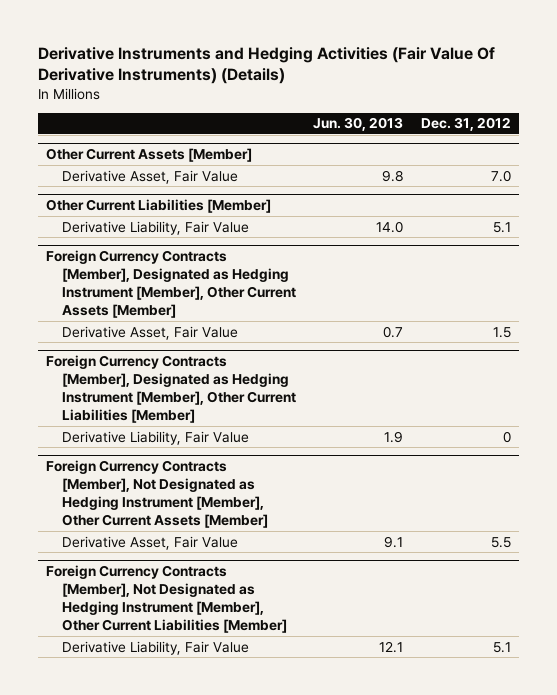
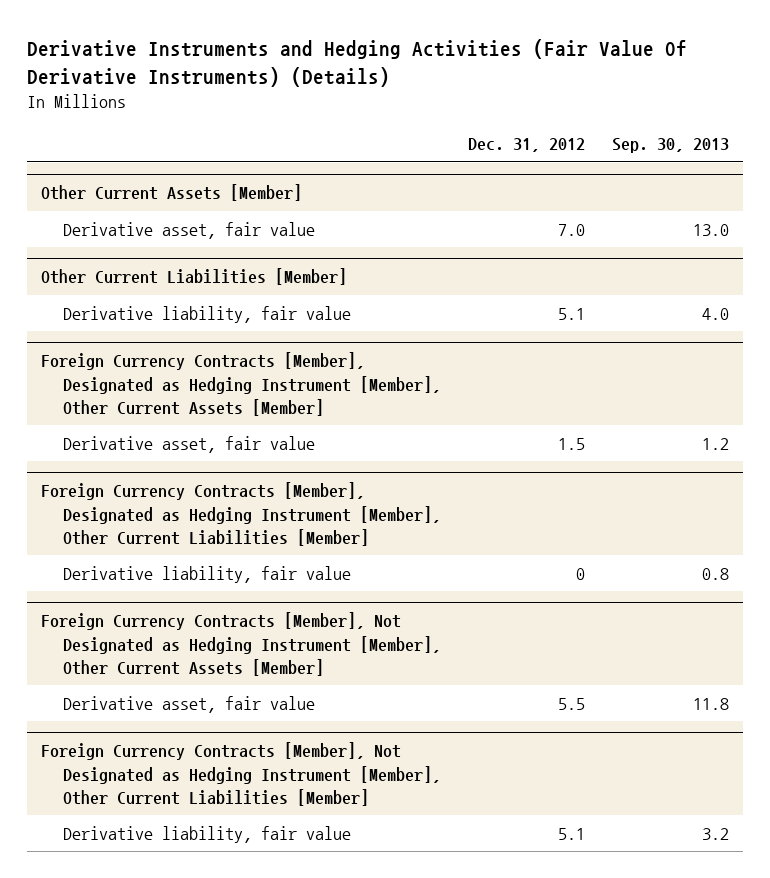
- | Jun. 30, 2013 | Dec. 31, 2012
+ | Dec. 31, 2012 | Sep. 30, 2013
@ Other Current Assets [Member]
- Derivative Asset, Fair Value | 9.8 | 7.0
+ Derivative asset, fair value | 7.0 | 13.0
@ Other Current Liabilities [Member]
- Derivative Liability, Fair Value | 14.0 | 5.1
+ Derivative liability, fair value | 5.1 | 4.0
@ Foreign Currency Contracts [Member], Designated as Hedging Instrument [Member], Other Current Assets [Member]
- Derivative Asset, Fair Value | 0.7 | 1.5
+ Derivative asset, fair value | 1.5 | 1.2
@ Foreign Currency Contracts [Member], Designated as Hedging Instrument [Member], Other Current Liabilities [Member]
- Derivative Liability, Fair Value | 1.9 | 0
+ Derivative liability, fair value | 0 | 0.8
@ Foreign Currency Contracts [Member], Not Designated as Hedging Instrument [Member], Other Current Assets [Member]
- Derivative Asset, Fair Value | 9.1 | 5.5
+ Derivative asset, fair value | 5.5 | 11.8
@ Foreign Currency Contracts [Member], Not Designated as Hedging Instrument [Member], Other Current Liabilities [Member]
- Derivative Liability, Fair Value | 12.1 | 5.1
+ Derivative liability, fair value | 5.1 | 3.2

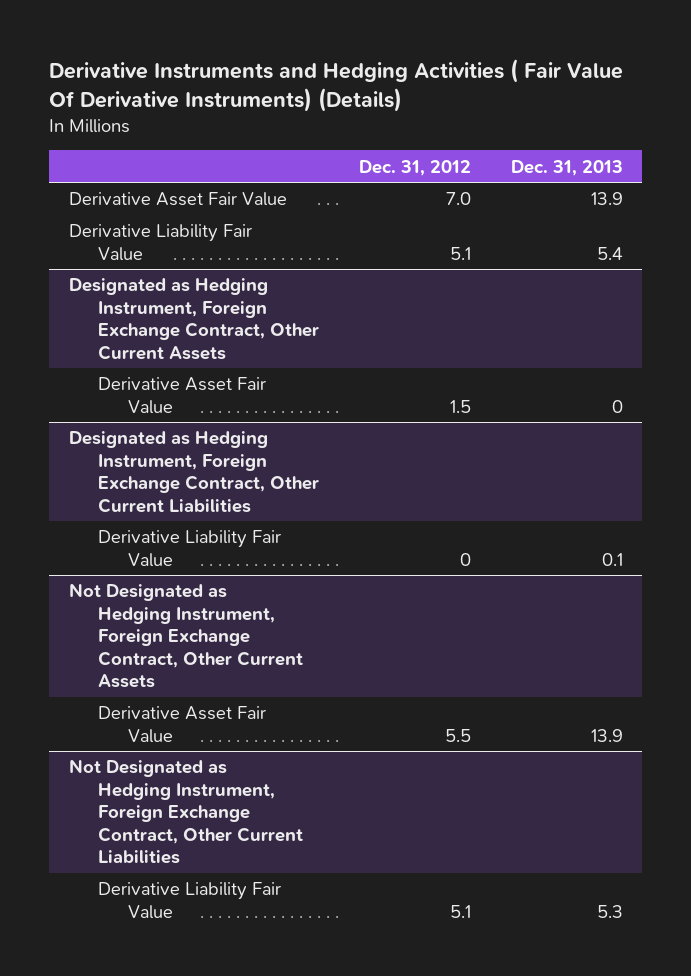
- Derivative Instruments and Hedging Activities (Fair Value Of Derivative Instruments) (Details)
+ Derivative Instruments and Hedging Activities ( Fair Value Of Derivative Instruments) (Details)
- | Dec. 31, 2012 | Sep. 30, 2013
+ | Dec. 31, 2012 | Dec. 31, 2013
- Other Current Assets [Member]
- Derivative asset, fair value | 7.0 | 13.0
- Other Current Liabilities [Member]
- Derivative liability, fair value | 5.1 | 4.0
- Foreign Currency Contracts [Member], Designated as Hedging Instrument [Member], Other Current Assets [Member]
- Derivative asset, fair value | 1.5 | 1.2
- Foreign Currency Contracts [Member], Designated as Hedging Instrument [Member], Other Current Liabilities [Member]
- Derivative liability, fair value | 0 | 0.8
- Foreign Currency Contracts [Member], Not Designated as Hedging Instrument [Member], Other Current Assets [Member]
- Derivative asset, fair value | 5.5 | 11.8
- Foreign Currency Contracts [Member], Not Designated as Hedging Instrument [Member], Other Current Liabilities [Member]
- Derivative liability, fair value | 5.1 | 3.2
+ Derivative Asset Fair Value | 7.0 | 13.9
+ Derivative Liability Fair Value | 5.1 | 5.4
+ Designated as Hedging Instrument, Foreign Exchange Contract, Other Current Assets
+ Derivative Asset Fair Value | 1.5 | 0
+ Designated as Hedging Instrument, Foreign Exchange Contract, Other Current Liabilities
+ Derivative Liability Fair Value | 0 | 0.1
+ Not Designated as Hedging Instrument, Foreign Exchange Contract, Other Current Assets
+ Derivative Asset Fair Value | 5.5 | 13.9
+ Not Designated as Hedging Instrument, Foreign Exchange Contract, Other Current Liabilities
+ Derivative Liability Fair Value | 5.1 | 5.3

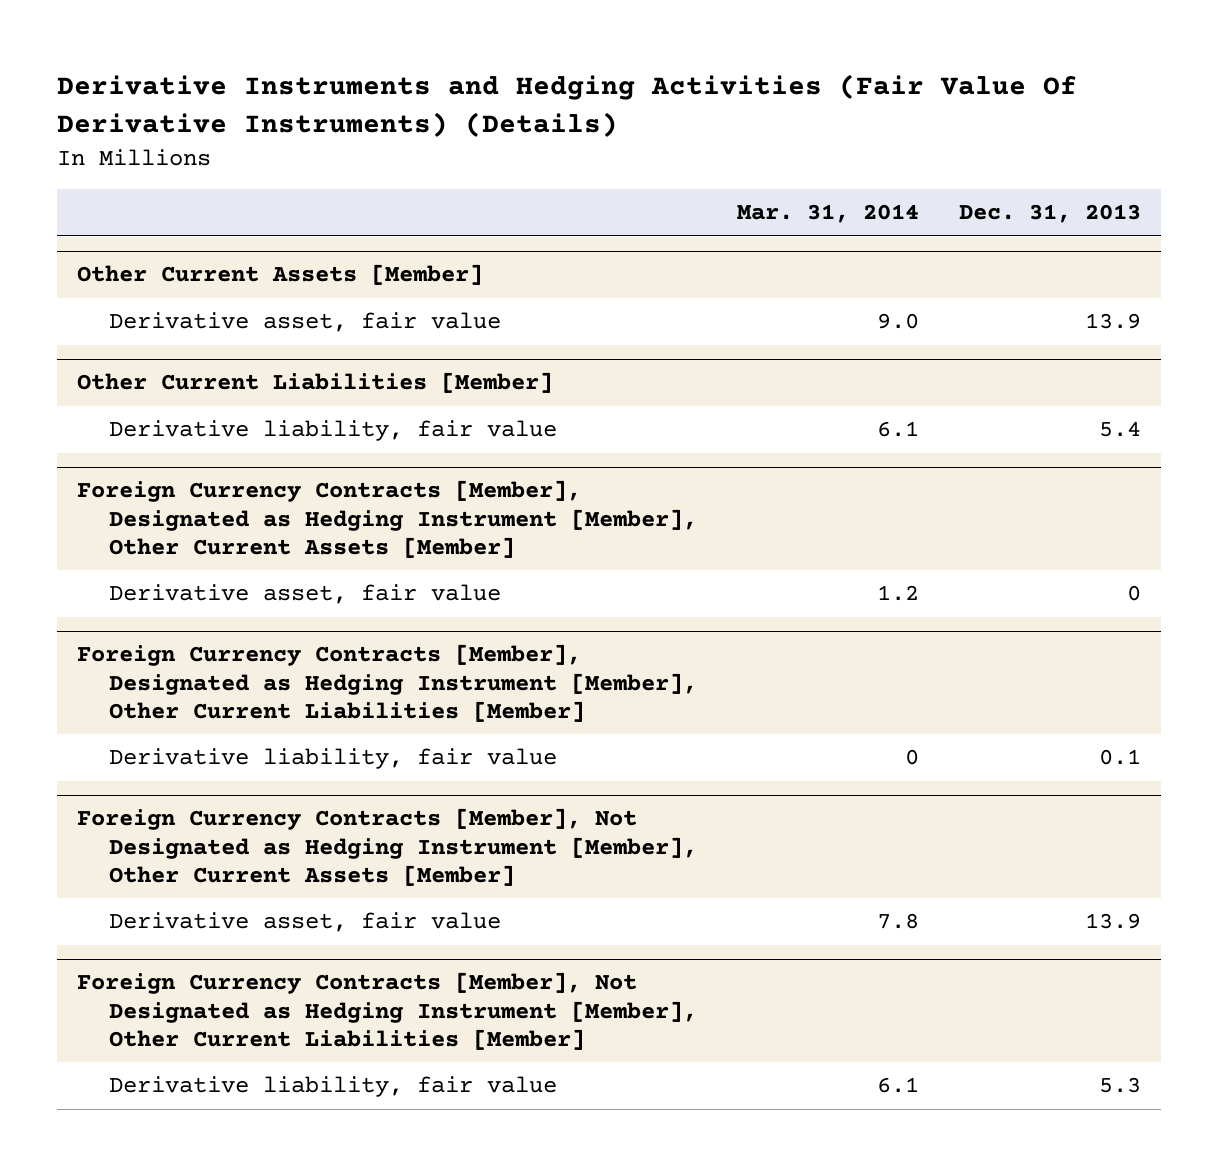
- Derivative Instruments and Hedging Activities ( Fair Value Of Derivative Instruments) (Details)
+ Derivative Instruments and Hedging Activities (Fair Value Of Derivative Instruments) (Details)
- | Dec. 31, 2012 | Dec. 31, 2013
+ | Mar. 31, 2014 | Dec. 31, 2013
- Derivative Asset Fair Value | 7.0 | 13.9
- Derivative Liability Fair Value | 5.1 | 5.4
- Designated as Hedging Instrument, Foreign Exchange Contract, Other Current Assets
- Derivative Asset Fair Value | 1.5 | 0
- Designated as Hedging Instrument, Foreign Exchange Contract, Other Current Liabilities
- Derivative Liability Fair Value | 0 | 0.1
- Not Designated as Hedging Instrument, Foreign Exchange Contract, Other Current Assets
- Derivative Asset Fair Value | 5.5 | 13.9
- Not Designated as Hedging Instrument, Foreign Exchange Contract, Other Current Liabilities
- Derivative Liability Fair Value | 5.1 | 5.3
+ Other Current Assets [Member]
+ Derivative asset, fair value | 9.0 | 13.9
+ Other Current Liabilities [Member]
+ Derivative liability, fair value | 6.1 | 5.4
+ Foreign Currency Contracts [Member], Designated as Hedging Instrument [Member], Other Current Assets [Member]
+ Derivative asset, fair value | 1.2 | 0
+ Foreign Currency Contracts [Member], Designated as Hedging Instrument [Member], Other Current Liabilities [Member]
+ Derivative liability, fair value | 0 | 0.1
+ Foreign Currency Contracts [Member], Not Designated as Hedging Instrument [Member], Other Current Assets [Member]
+ Derivative asset, fair value | 7.8 | 13.9
+ Foreign Currency Contracts [Member], Not Designated as Hedging Instrument [Member], Other Current Liabilities [Member]
+ Derivative liability, fair value | 6.1 | 5.3

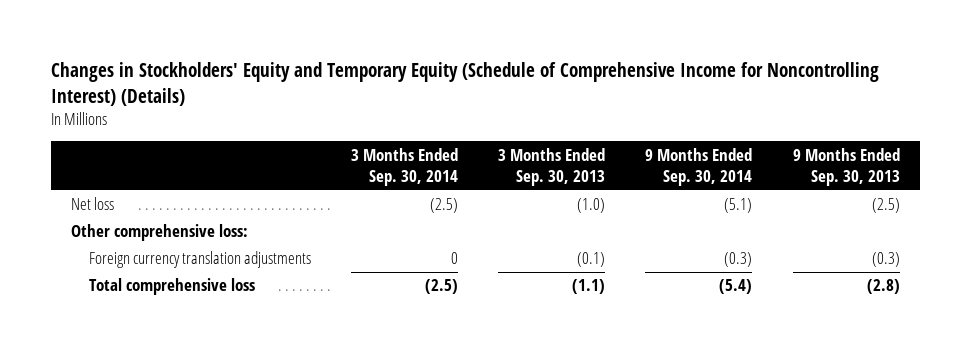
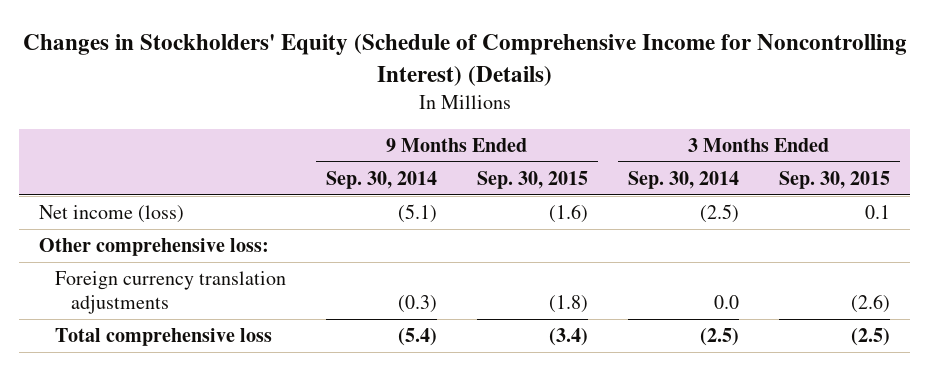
- Changes in Stockholders' Equity and Temporary Equity (Schedule of Comprehensive Income for Noncontrolling Interest) (Details)
+ Changes in Stockholders' Equity (Schedule of Comprehensive Income for Noncontrolling Interest) (Details)
- | 3 Months Ended Sep. 30, 2014 | 3 Months Ended Sep. 30, 2013 | 9 Months Ended Sep. 30, 2014 | 9 Months Ended Sep. 30, 2013
+ | 9 Months Ended Sep. 30, 2014 | 9 Months Ended Sep. 30, 2015 | 3 Months Ended Sep. 30, 2014 | 3 Months Ended Sep. 30, 2015
- Net loss | (2.5) | (1.0) | (5.1) | (2.5)
+ Net income (loss) | (5.1) | (1.6) | (2.5) | 0.1
- Foreign currency translation adjustments | 0 | (0.1) | (0.3) | (0.3)
+ Foreign currency translation adjustments | (0.3) | (1.8) | 0.0 | (2.6)

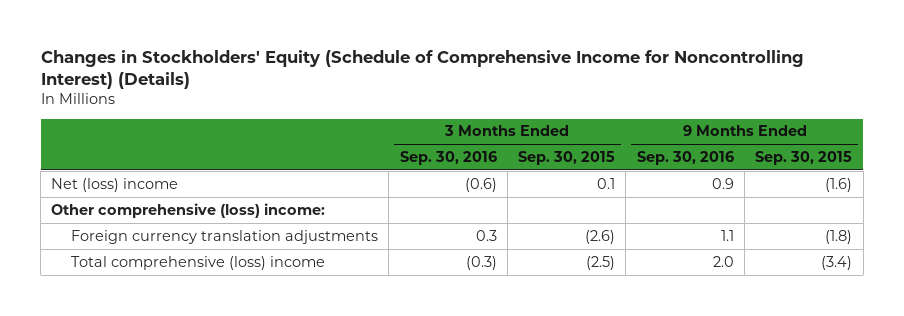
- | 9 Months Ended Sep. 30, 2014 | 9 Months Ended Sep. 30, 2015 | 3 Months Ended Sep. 30, 2014 | 3 Months Ended Sep. 30, 2015
+ | 3 Months Ended Sep. 30, 2016 | 3 Months Ended Sep. 30, 2015 | 9 Months Ended Sep. 30, 2016 | 9 Months Ended Sep. 30, 2015
- Net income (loss) | (5.1) | (1.6) | (2.5) | 0.1
- Other comprehensive loss:
+ Net (loss) income | (0.6) | 0.1 | 0.9 | (1.6)
+ Other comprehensive (loss) income:
- Total comprehensive loss | (5.4) | (3.4) | (2.5) | (2.5)
+ Total comprehensive (loss) income | (0.3) | (2.5) | 2.0 | (3.4)

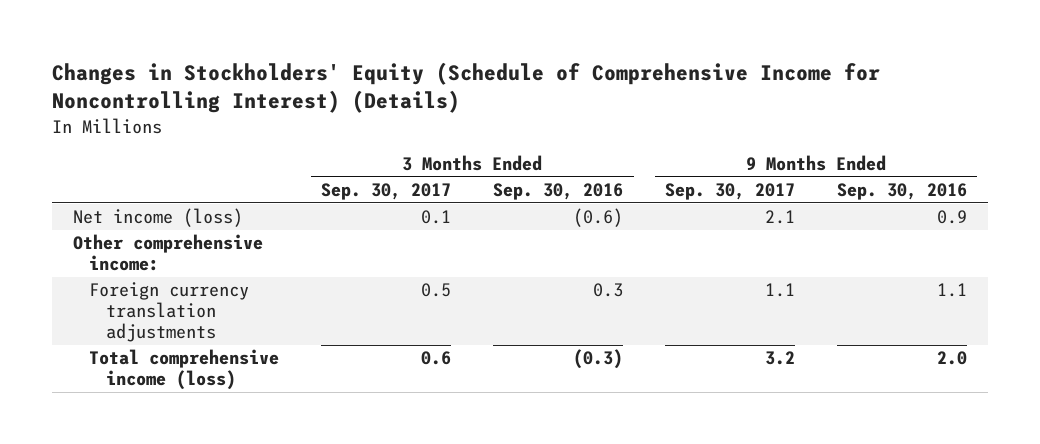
- | 3 Months Ended Sep. 30, 2016 | 3 Months Ended Sep. 30, 2015 | 9 Months Ended Sep. 30, 2016 | 9 Months Ended Sep. 30, 2015
+ | 3 Months Ended Sep. 30, 2017 | 3 Months Ended Sep. 30, 2016 | 9 Months Ended Sep. 30, 2017 | 9 Months Ended Sep. 30, 2016
- Net (loss) income | (0.6) | 0.1 | 0.9 | (1.6)
- Other comprehensive (loss) income:
+ Net income (loss) | 0.1 | (0.6) | 2.1 | 0.9
+ Other comprehensive income:
- Total comprehensive (loss) income | (0.3) | (2.5) | 2.0 | (3.4)
+ Total comprehensive income (loss) | 0.6 | (0.3) | 3.2 | 2.0

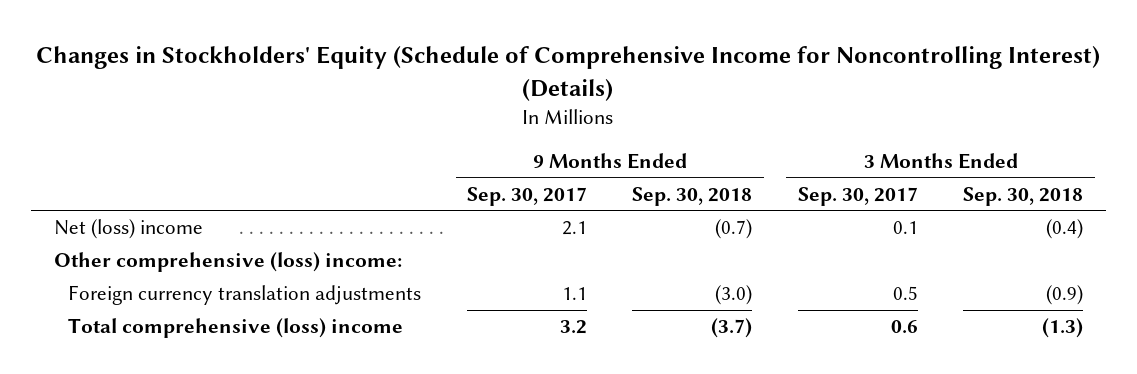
- | 3 Months Ended Sep. 30, 2017 | 3 Months Ended Sep. 30, 2016 | 9 Months Ended Sep. 30, 2017 | 9 Months Ended Sep. 30, 2016
+ | 9 Months Ended Sep. 30, 2017 | 9 Months Ended Sep. 30, 2018 | 3 Months Ended Sep. 30, 2017 | 3 Months Ended Sep. 30, 2018
- Net income (loss) | 0.1 | (0.6) | 2.1 | 0.9
- Other comprehensive income:
+ Net (loss) income | 2.1 | (0.7) | 0.1 | (0.4)
+ Other comprehensive (loss) income:
- Total comprehensive income (loss) | 0.6 | (0.3) | 3.2 | 2.0
+ Total comprehensive (loss) income | 3.2 | (3.7) | 0.6 | (1.3)

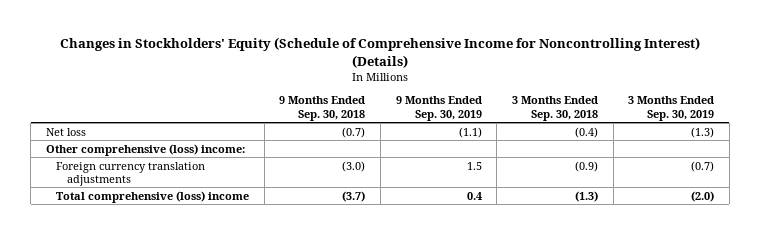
- | 9 Months Ended Sep. 30, 2017 | 9 Months Ended Sep. 30, 2018 | 3 Months Ended Sep. 30, 2017 | 3 Months Ended Sep. 30, 2018
+ | 9 Months Ended Sep. 30, 2018 | 9 Months Ended Sep. 30, 2019 | 3 Months Ended Sep. 30, 2018 | 3 Months Ended Sep. 30, 2019
- Net (loss) income | 2.1 | (0.7) | 0.1 | (0.4)
+ Net loss | (0.7) | (1.1) | (0.4) | (1.3)

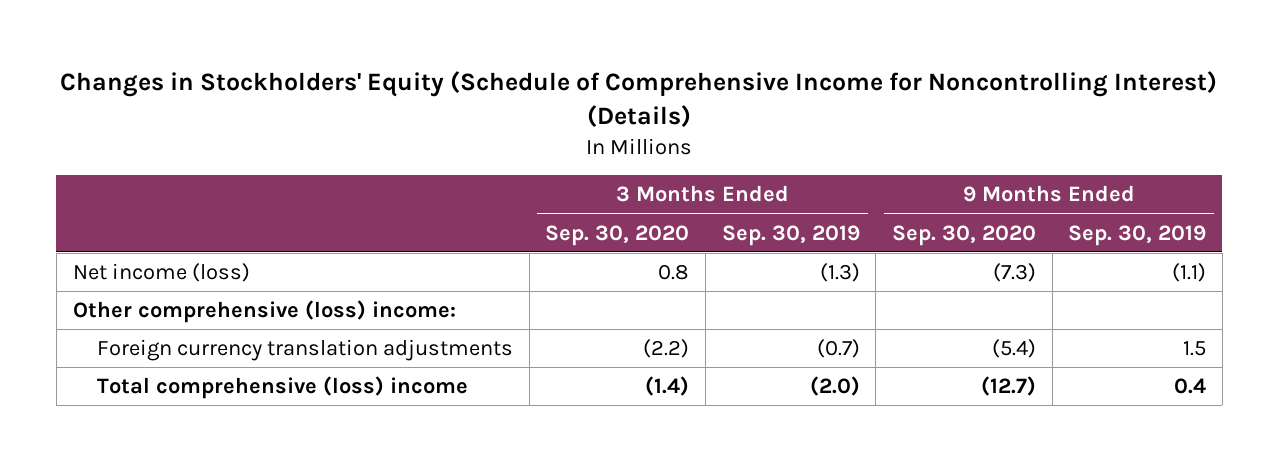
- | 9 Months Ended Sep. 30, 2018 | 9 Months Ended Sep. 30, 2019 | 3 Months Ended Sep. 30, 2018 | 3 Months Ended Sep. 30, 2019
+ | 3 Months Ended Sep. 30, 2020 | 3 Months Ended Sep. 30, 2019 | 9 Months Ended Sep. 30, 2020 | 9 Months Ended Sep. 30, 2019
- Net loss | (0.7) | (1.1) | (0.4) | (1.3)
+ Net income (loss) | 0.8 | (1.3) | (7.3) | (1.1)

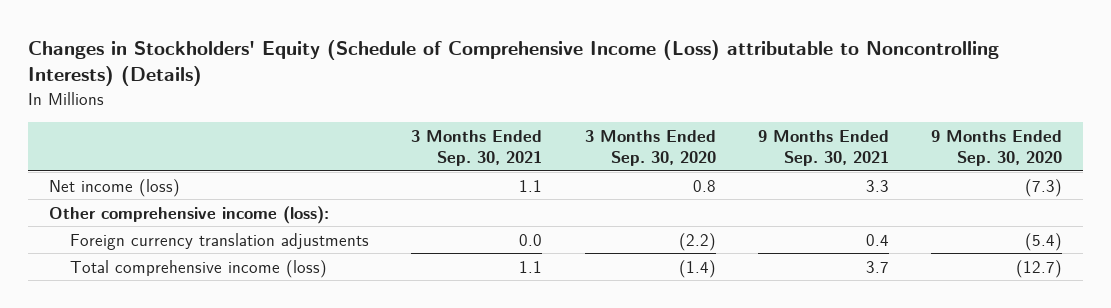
- Changes in Stockholders' Equity (Schedule of Comprehensive Income for Noncontrolling Interest) (Details)
+ Changes in Stockholders' Equity (Schedule of Comprehensive Income (Loss) attributable to Noncontrolling Interests) (Details)
- | 3 Months Ended Sep. 30, 2020 | 3 Months Ended Sep. 30, 2019 | 9 Months Ended Sep. 30, 2020 | 9 Months Ended Sep. 30, 2019
+ | 3 Months Ended Sep. 30, 2021 | 3 Months Ended Sep. 30, 2020 | 9 Months Ended Sep. 30, 2021 | 9 Months Ended Sep. 30, 2020
- Other comprehensive (loss) income:
+ Other comprehensive income (loss):
- Total comprehensive (loss) income | (1.4) | (2.0) | (12.7) | 0.4
+ Total comprehensive income (loss) | 1.1 | (1.4) | 3.7 | (12.7)

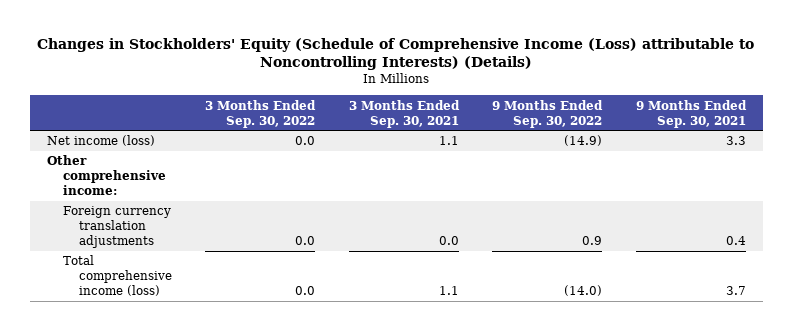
- | 3 Months Ended Sep. 30, 2021 | 3 Months Ended Sep. 30, 2020 | 9 Months Ended Sep. 30, 2021 | 9 Months Ended Sep. 30, 2020
+ | 3 Months Ended Sep. 30, 2022 | 3 Months Ended Sep. 30, 2021 | 9 Months Ended Sep. 30, 2022 | 9 Months Ended Sep. 30, 2021
- Other comprehensive income (loss):
+ Other comprehensive income:

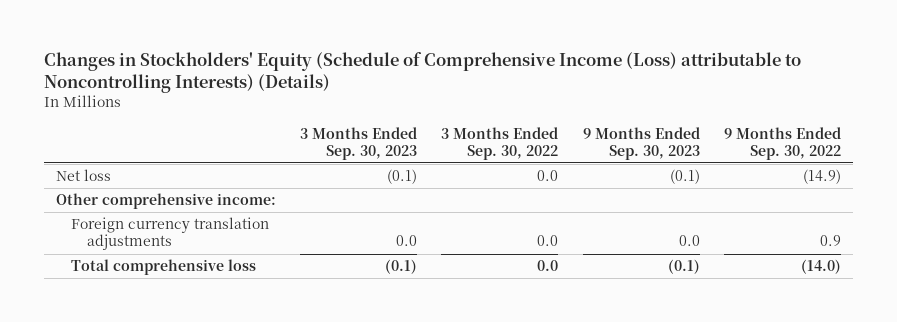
- | 3 Months Ended Sep. 30, 2022 | 3 Months Ended Sep. 30, 2021 | 9 Months Ended Sep. 30, 2022 | 9 Months Ended Sep. 30, 2021
+ | 3 Months Ended Sep. 30, 2023 | 3 Months Ended Sep. 30, 2022 | 9 Months Ended Sep. 30, 2023 | 9 Months Ended Sep. 30, 2022
- Net income (loss) | 0.0 | 1.1 | (14.9) | 3.3
+ Net loss | (0.1) | 0.0 | (0.1) | (14.9)
- Total comprehensive income (loss) | 0.0 | 1.1 | (14.0) | 3.7
+ Total comprehensive loss | (0.1) | 0.0 | (0.1) | (14.0)

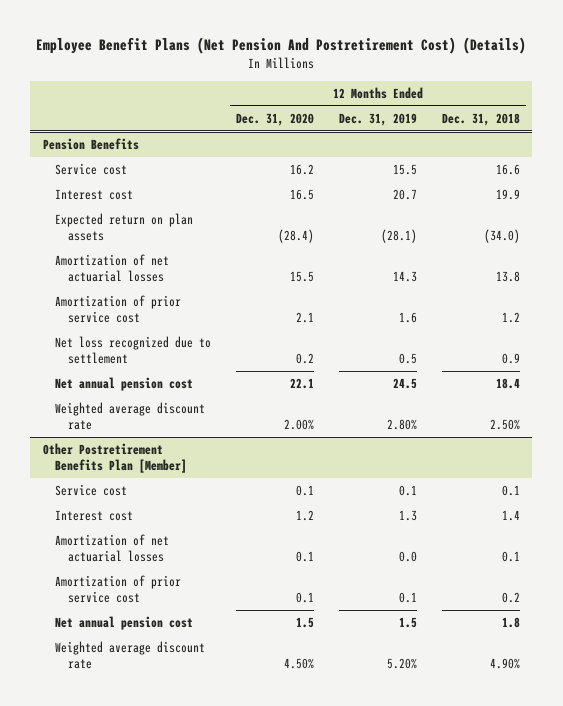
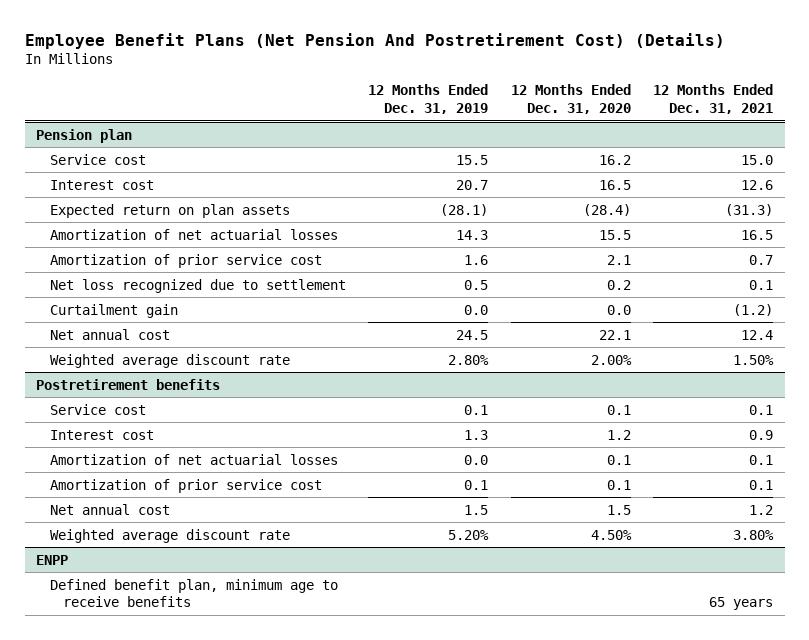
- | 12 Months Ended Dec. 31, 2020 | 12 Months Ended Dec. 31, 2019 | 12 Months Ended Dec. 31, 2018
+ | 12 Months Ended Dec. 31, 2019 | 12 Months Ended Dec. 31, 2020 | 12 Months Ended Dec. 31, 2021
- Pension Benefits
+ Pension plan
- Net annual pension cost | 22.1 | 24.5 | 18.4
+ Curtailment gain | 0.0 | 0.0 | (1.2)
+ Net annual cost | 24.5 | 22.1 | 12.4
- Other Postretirement Benefits Plan [Member]
+ Postretirement benefits
- Net annual pension cost | 1.5 | 1.5 | 1.8
+ Net annual cost | 1.5 | 1.5 | 1.2
+ ENPP
+ Defined benefit plan, minimum age to receive benefits | | | 65 years

